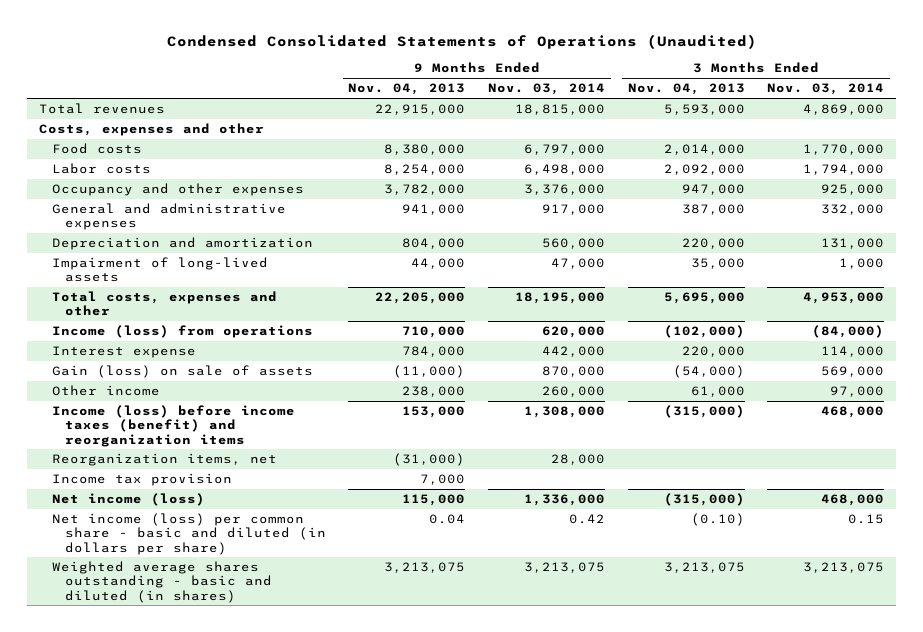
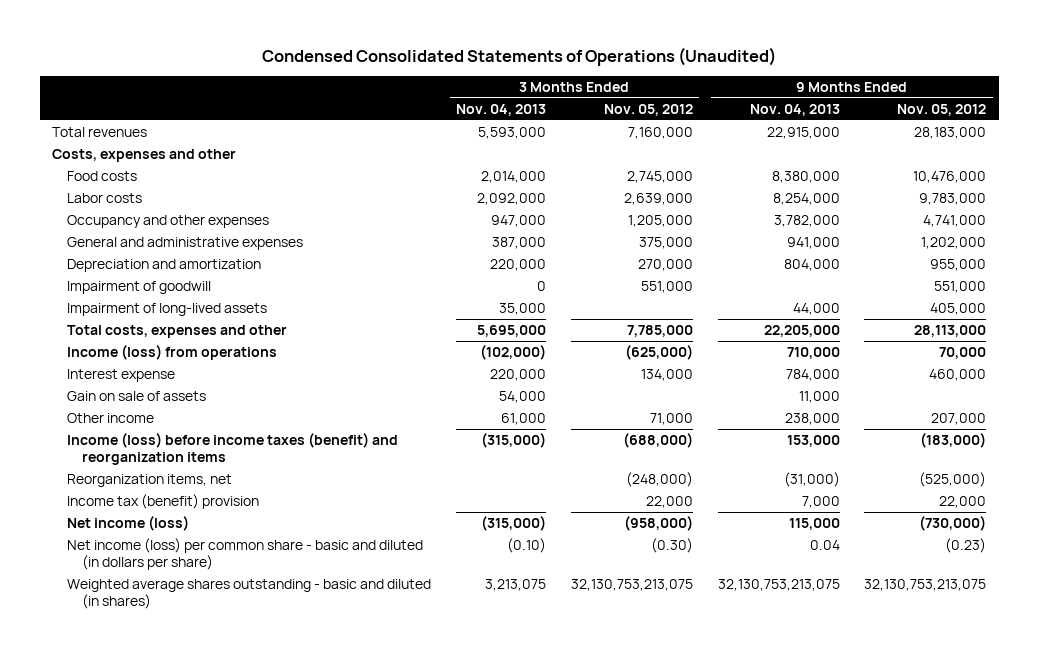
- | 9 Months Ended Nov. 04, 2013 | 9 Months Ended Nov. 03, 2014 | 3 Months Ended Nov. 04, 2013 | 3 Months Ended Nov. 03, 2014
+ | 3 Months Ended Nov. 04, 2013 | 3 Months Ended Nov. 05, 2012 | 9 Months Ended Nov. 04, 2013 | 9 Months Ended Nov. 05, 2012
+ Impairment of goodwill | 0 | 551,000 | | 551,000
- Gain (loss) on sale of assets | (11,000) | 870,000 | (54,000) | 569,000
+ Gain on sale of assets | 54,000 | | 11,000 |
- Income tax provision | 7,000 | | |
+ Income tax (benefit) provision | | 22,000 | 7,000 | 22,000
- Weighted average shares outstanding - basic and diluted (in shares) | 3,213,075 | 3,213,075 | 3,213,075 | 3,213,075
+ Weighted average shares outstanding - basic and diluted (in shares) | 3,213,075 | 32,130,753,213,075 | 32,130,753,213,075 | 32,130,753,213,075

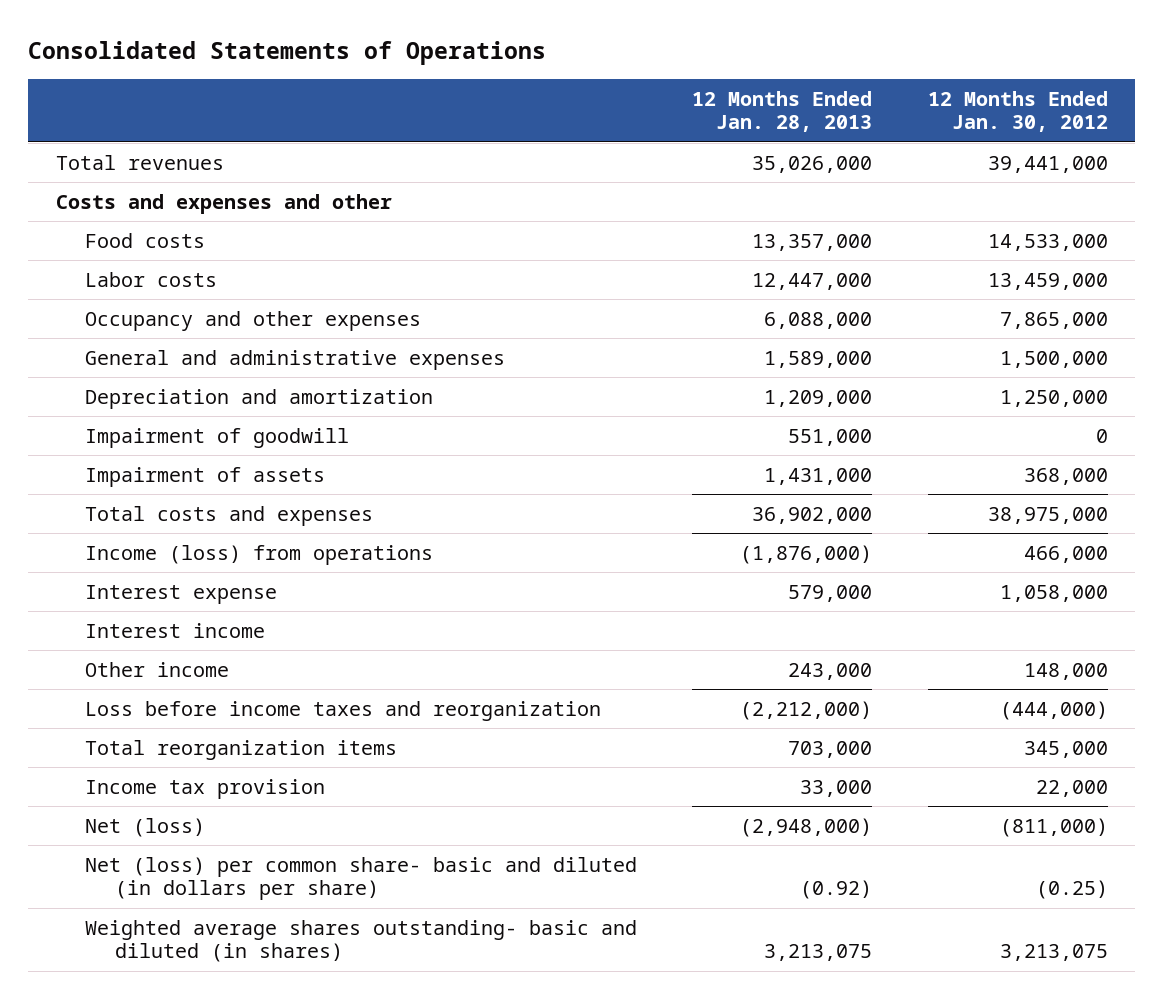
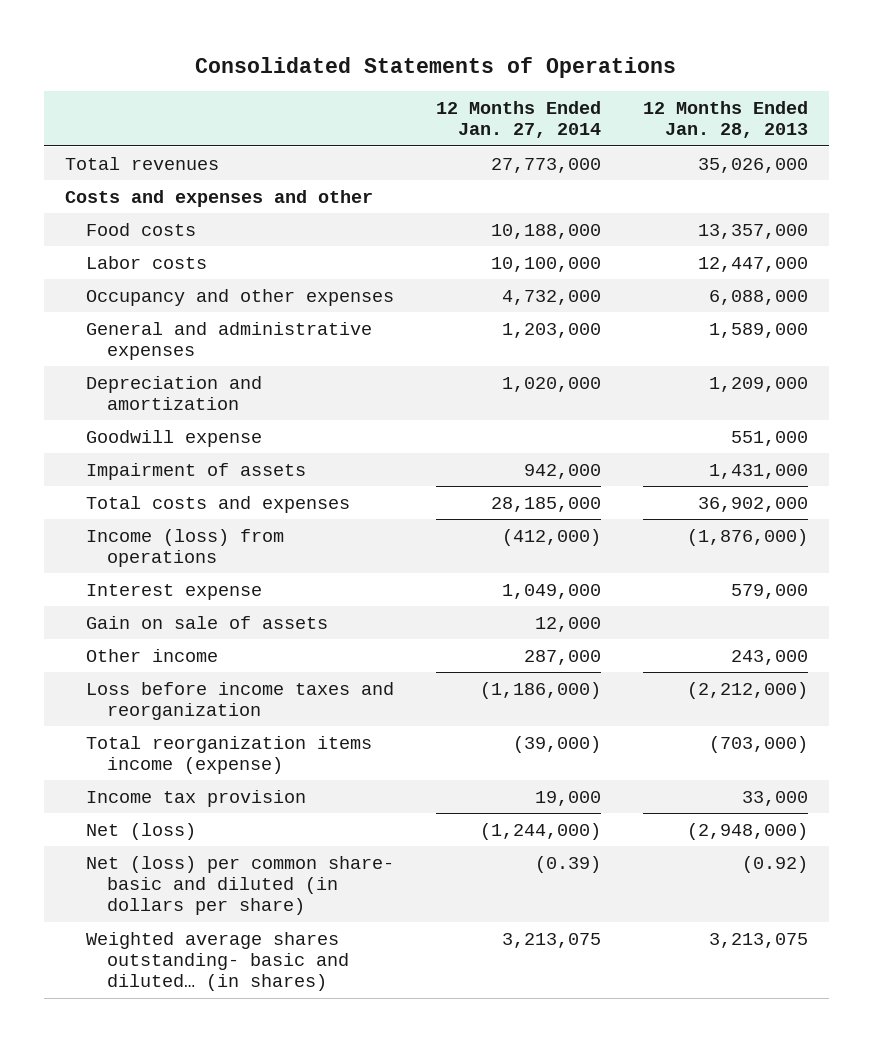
- | 12 Months Ended Jan. 28, 2013 | 12 Months Ended Jan. 30, 2012
+ | 12 Months Ended Jan. 27, 2014 | 12 Months Ended Jan. 28, 2013
- Impairment of goodwill | 551,000 | 0
+ Goodwill expense | | 551,000
- Interest income
+ Gain on sale of assets | 12,000 |
- Total reorganization items | 703,000 | 345,000
+ Total reorganization items income (expense) | (39,000) | (703,000)
- Weighted average shares outstanding- basic and diluted (in shares) | 3,213,075 | 3,213,075
+ Weighted average shares outstanding- basic and diluted… (in shares) | 3,213,075 | 3,213,075

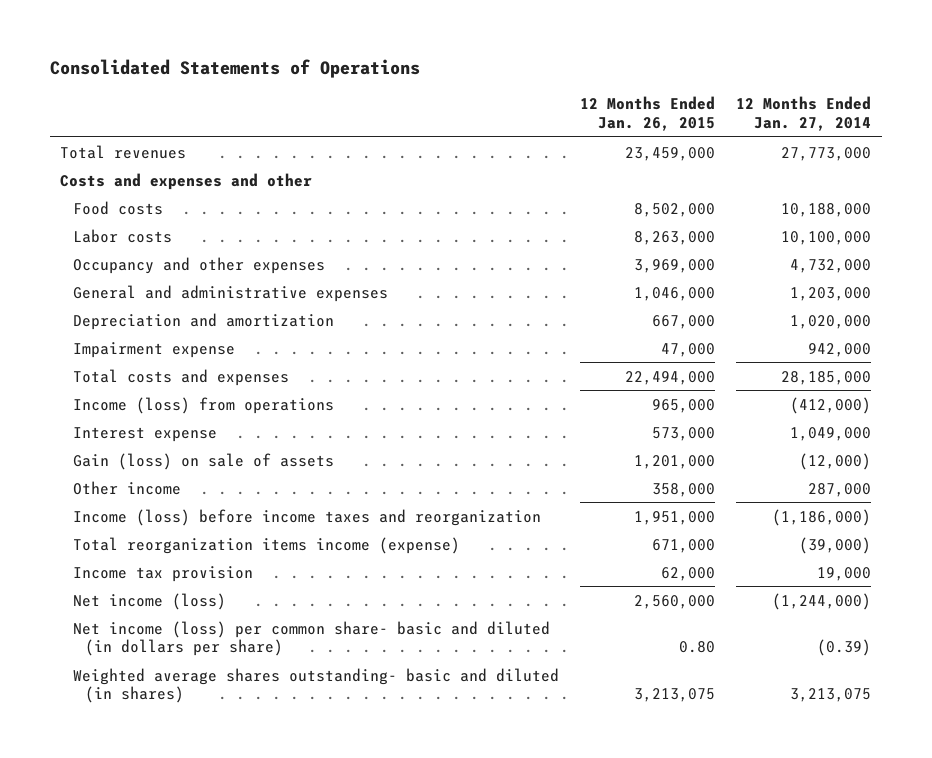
- | 12 Months Ended Jan. 27, 2014 | 12 Months Ended Jan. 28, 2013
+ | 12 Months Ended Jan. 26, 2015 | 12 Months Ended Jan. 27, 2014
- Goodwill expense | | 551,000
- Impairment of assets | 942,000 | 1,431,000
+ Impairment expense | 47,000 | 942,000
- Gain on sale of assets | 12,000 |
+ Gain (loss) on sale of assets | 1,201,000 | (12,000)
- Loss before income taxes and reorganization | (1,186,000) | (2,212,000)
+ Income (loss) before income taxes and reorganization | 1,951,000 | (1,186,000)
- Net (loss) | (1,244,000) | (2,948,000)
- Net (loss) per common share- basic and diluted (in dollars per share) | (0.39) | (0.92)
- Weighted average shares outstanding- basic and diluted… (in shares) | 3,213,075 | 3,213,075
+ Net income (loss) | 2,560,000 | (1,244,000)
+ Net income (loss) per common share- basic and diluted (in dollars per share) | 0.80 | (0.39)
+ Weighted average shares outstanding- basic and diluted (in shares) | 3,213,075 | 3,213,075

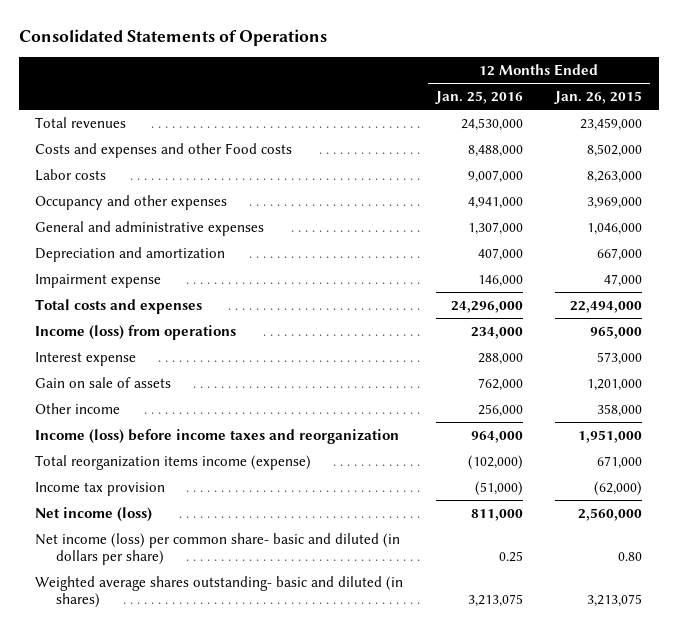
- | 12 Months Ended Jan. 26, 2015 | 12 Months Ended Jan. 27, 2014
+ | 12 Months Ended Jan. 25, 2016 | 12 Months Ended Jan. 26, 2015
- Costs and expenses and other
- Food costs | 8,502,000 | 10,188,000
+ Costs and expenses and other Food costs | 8,488,000 | 8,502,000
- Gain (loss) on sale of assets | 1,201,000 | (12,000)
+ Gain on sale of assets | 762,000 | 1,201,000
- Income tax provision | 62,000 | 19,000
+ Income tax provision | (51,000) | (62,000)

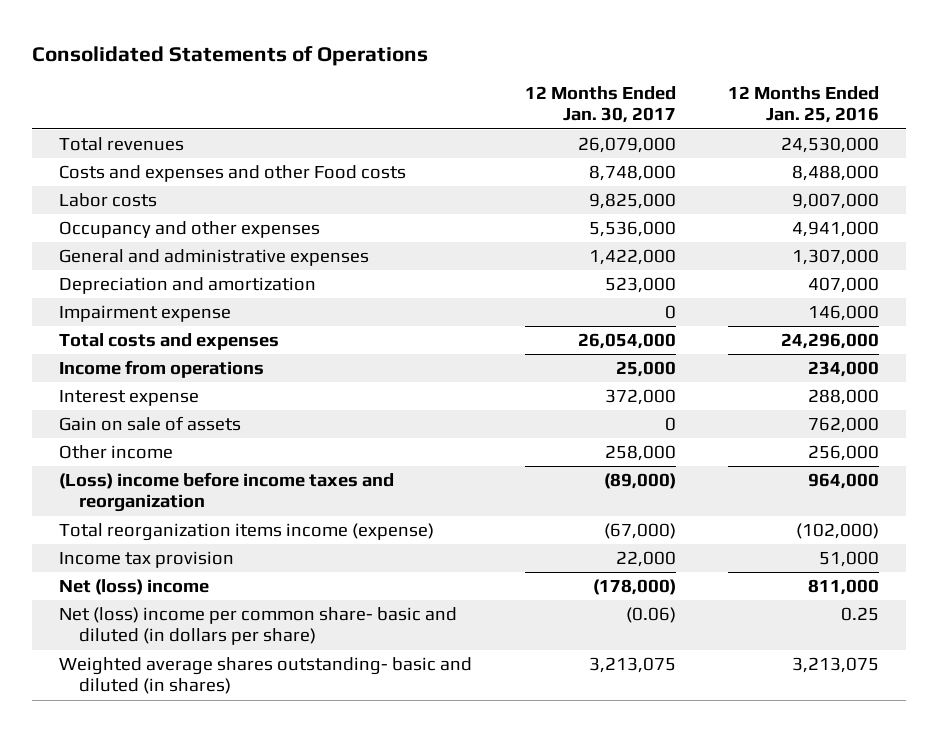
- | 12 Months Ended Jan. 25, 2016 | 12 Months Ended Jan. 26, 2015
+ | 12 Months Ended Jan. 30, 2017 | 12 Months Ended Jan. 25, 2016
- Income (loss) from operations | 234,000 | 965,000
+ Income from operations | 25,000 | 234,000
- Income (loss) before income taxes and reorganization | 964,000 | 1,951,000
+ (Loss) income before income taxes and reorganization | (89,000) | 964,000
- Income tax provision | (51,000) | (62,000)
- Net income (loss) | 811,000 | 2,560,000
- Net income (loss) per common share- basic and diluted (in dollars per share) | 0.25 | 0.80
+ Income tax provision | 22,000 | 51,000
+ Net (loss) income | (178,000) | 811,000
+ Net (loss) income per common share- basic and diluted (in dollars per share) | (0.06) | 0.25

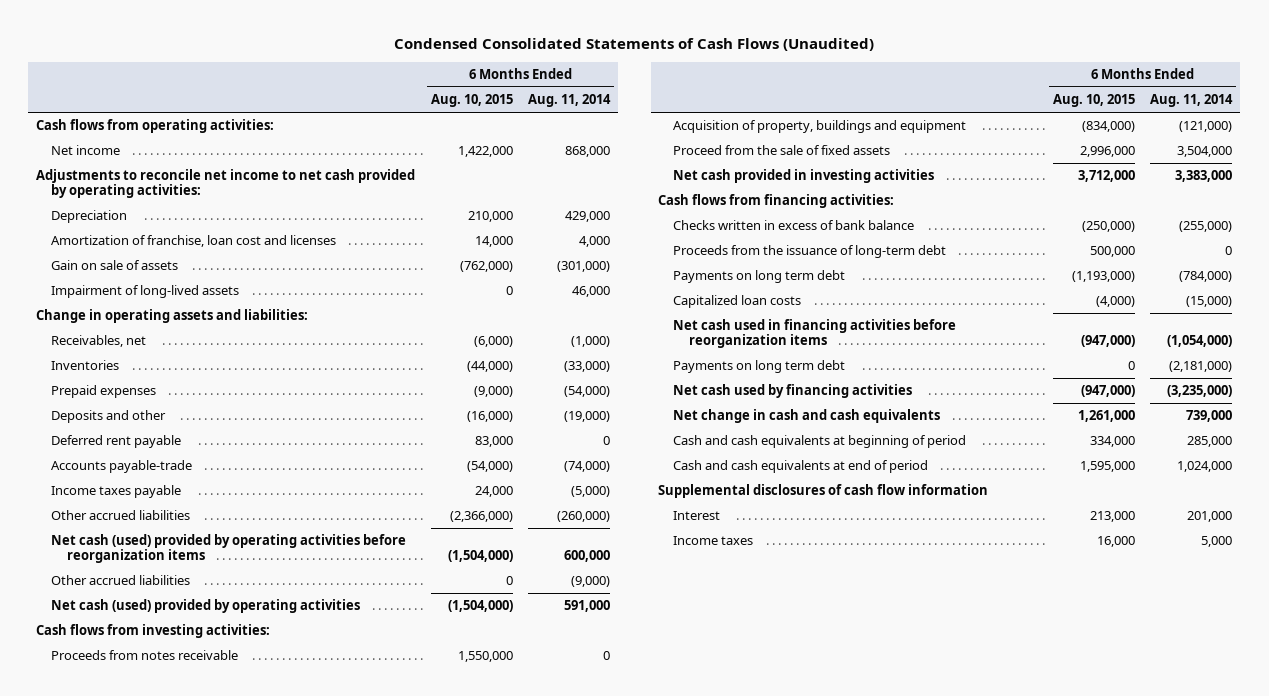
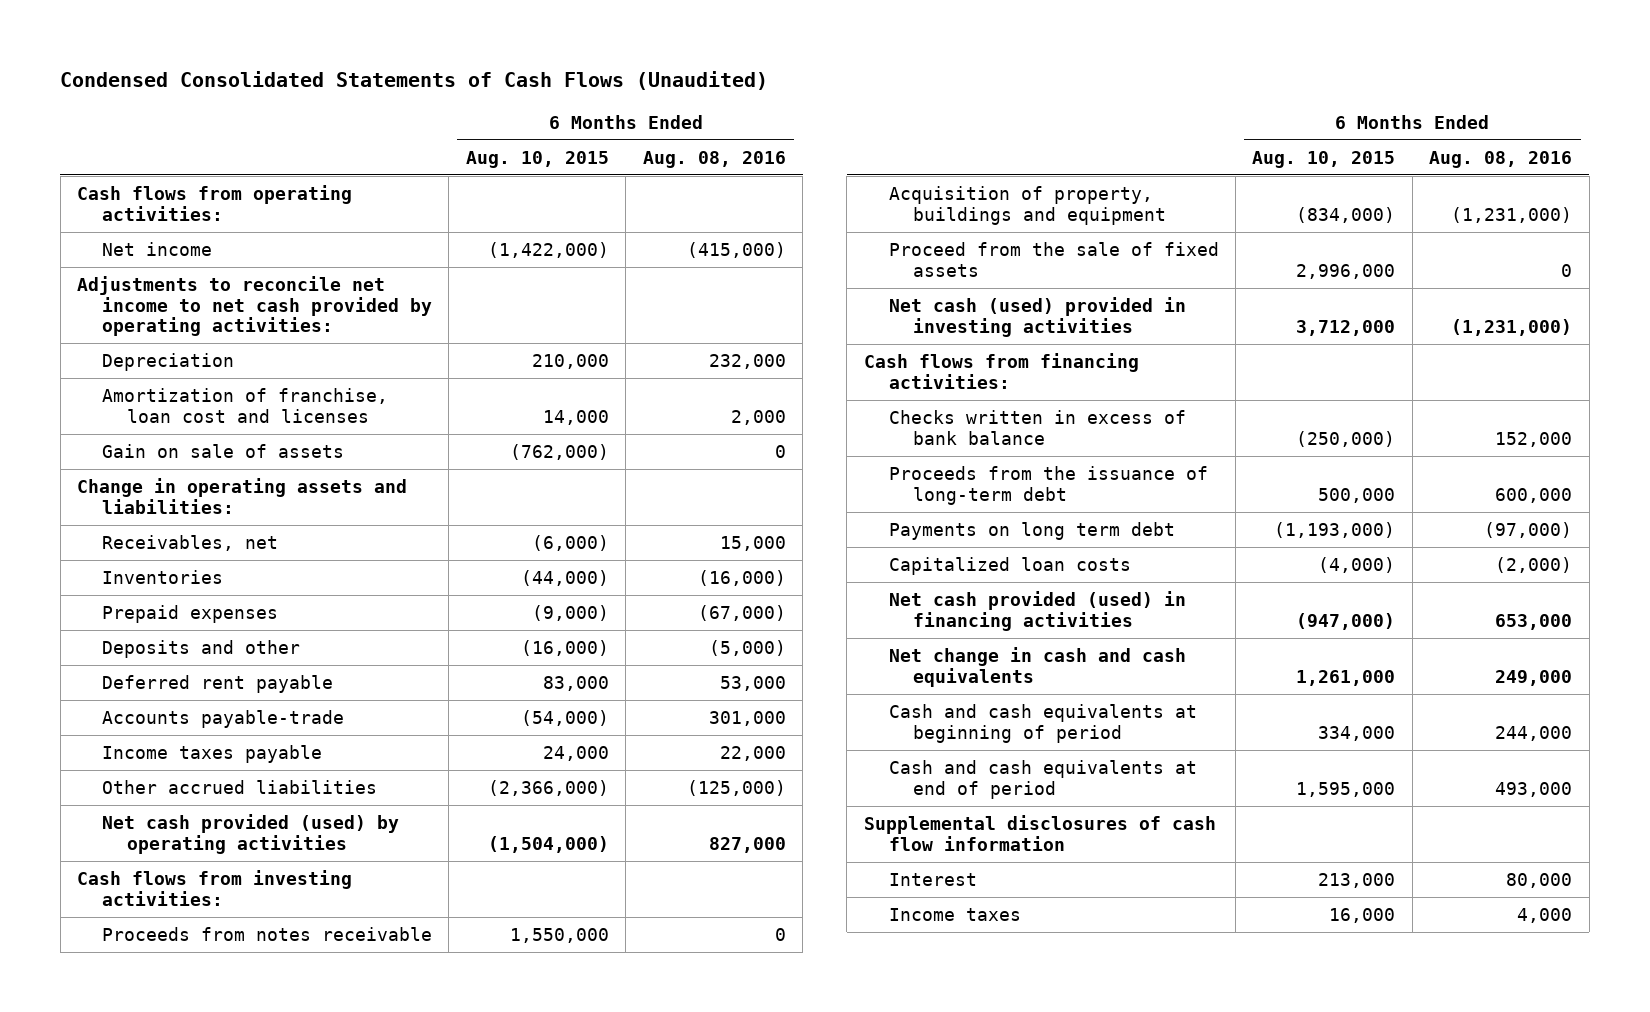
- | 6 Months Ended Aug. 10, 2015 | 6 Months Ended Aug. 11, 2014
+ | 6 Months Ended Aug. 10, 2015 | 6 Months Ended Aug. 08, 2016
- Net income | 1,422,000 | 868,000
+ Net income | (1,422,000) | (415,000)
- Impairment of long-lived assets | 0 | 46,000
- Net cash (used) provided by operating activities before reorganization items | (1,504,000) | 600,000
- Other accrued liabilities | 0 | (9,000)
- Net cash (used) provided by operating activities | (1,504,000) | 591,000
+ Net cash provided (used) by operating activities | (1,504,000) | 827,000
- Net cash provided in investing activities | 3,712,000 | 3,383,000
+ Net cash (used) provided in investing activities | 3,712,000 | (1,231,000)
- Net cash used in financing activities before reorganization items | (947,000) | (1,054,000)
- Payments on long term debt | 0 | (2,181,000)
- Net cash used by financing activities | (947,000) | (3,235,000)
+ Net cash provided (used) in financing activities | (947,000) | 653,000

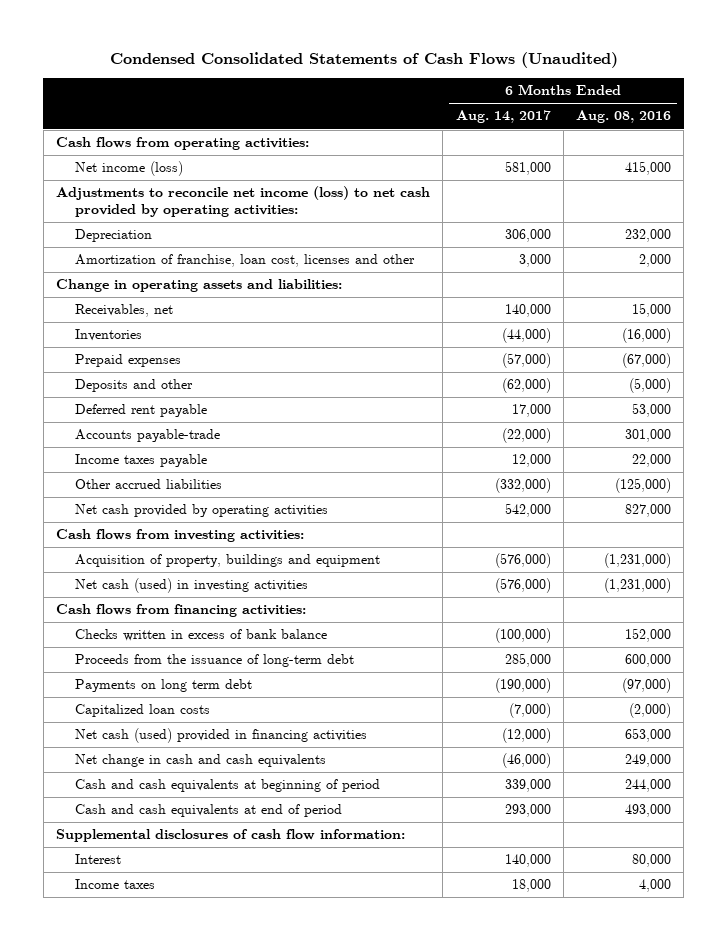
- | 6 Months Ended Aug. 10, 2015 | 6 Months Ended Aug. 08, 2016
+ | 6 Months Ended Aug. 14, 2017 | 6 Months Ended Aug. 08, 2016
- Net income | (1,422,000) | (415,000)
- Adjustments to reconcile net income to net cash provided by operating activities:
+ Net income (loss) | 581,000 | 415,000
+ Adjustments to reconcile net income (loss) to net cash provided by operating activities:
- Amortization of franchise, loan cost and licenses | 14,000 | 2,000
- Gain on sale of assets | (762,000) | 0
+ Amortization of franchise, loan cost, licenses and other | 3,000 | 2,000
- Net cash provided (used) by operating activities | (1,504,000) | 827,000
+ Net cash provided by operating activities | 542,000 | 827,000
- Proceeds from notes receivable | 1,550,000 | 0
- Proceed from the sale of fixed assets | 2,996,000 | 0
- Net cash (used) provided in investing activities | 3,712,000 | (1,231,000)
+ Net cash (used) in investing activities | (576,000) | (1,231,000)
- Net cash provided (used) in financing activities | (947,000) | 653,000
+ Net cash (used) provided in financing activities | (12,000) | 653,000
- Supplemental disclosures of cash flow information
+ Supplemental disclosures of cash flow information:

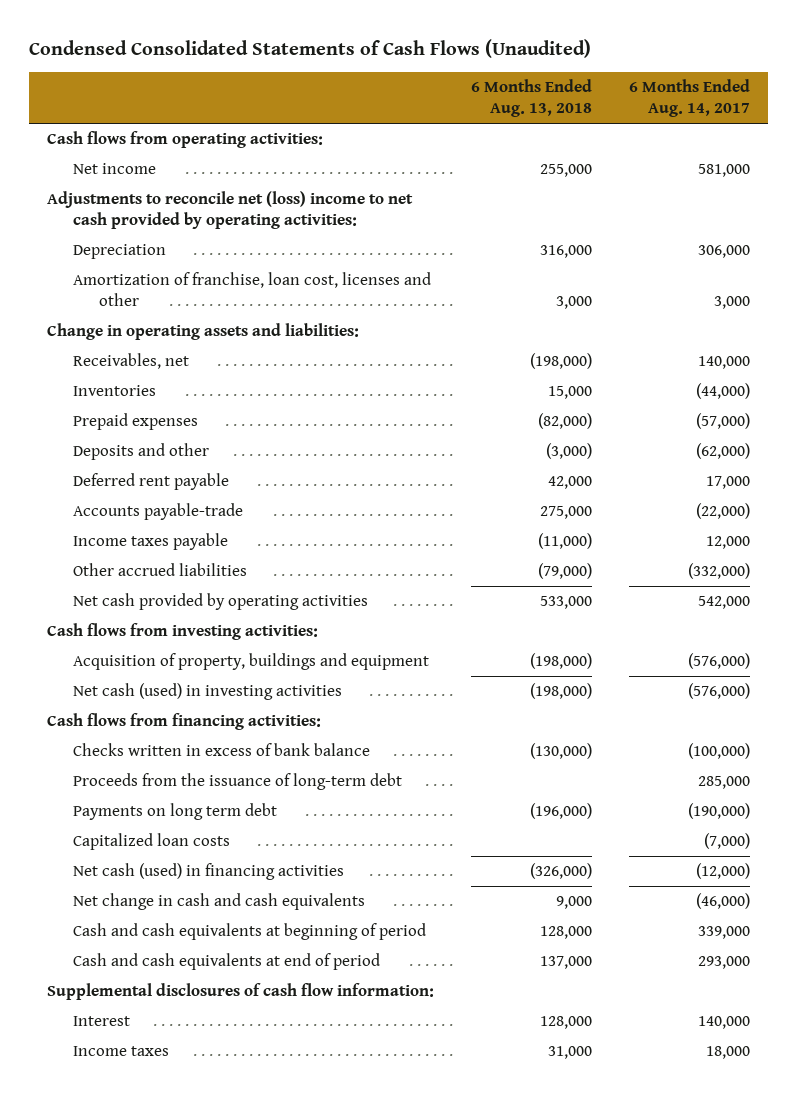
- | 6 Months Ended Aug. 14, 2017 | 6 Months Ended Aug. 08, 2016
+ | 6 Months Ended Aug. 13, 2018 | 6 Months Ended Aug. 14, 2017
- Net income (loss) | 581,000 | 415,000
- Adjustments to reconcile net income (loss) to net cash provided by operating activities:
+ Net income | 255,000 | 581,000
+ Adjustments to reconcile net (loss) income to net cash provided by operating activities:
- Net cash (used) provided in financing activities | (12,000) | 653,000
+ Net cash (used) in financing activities | (326,000) | (12,000)

